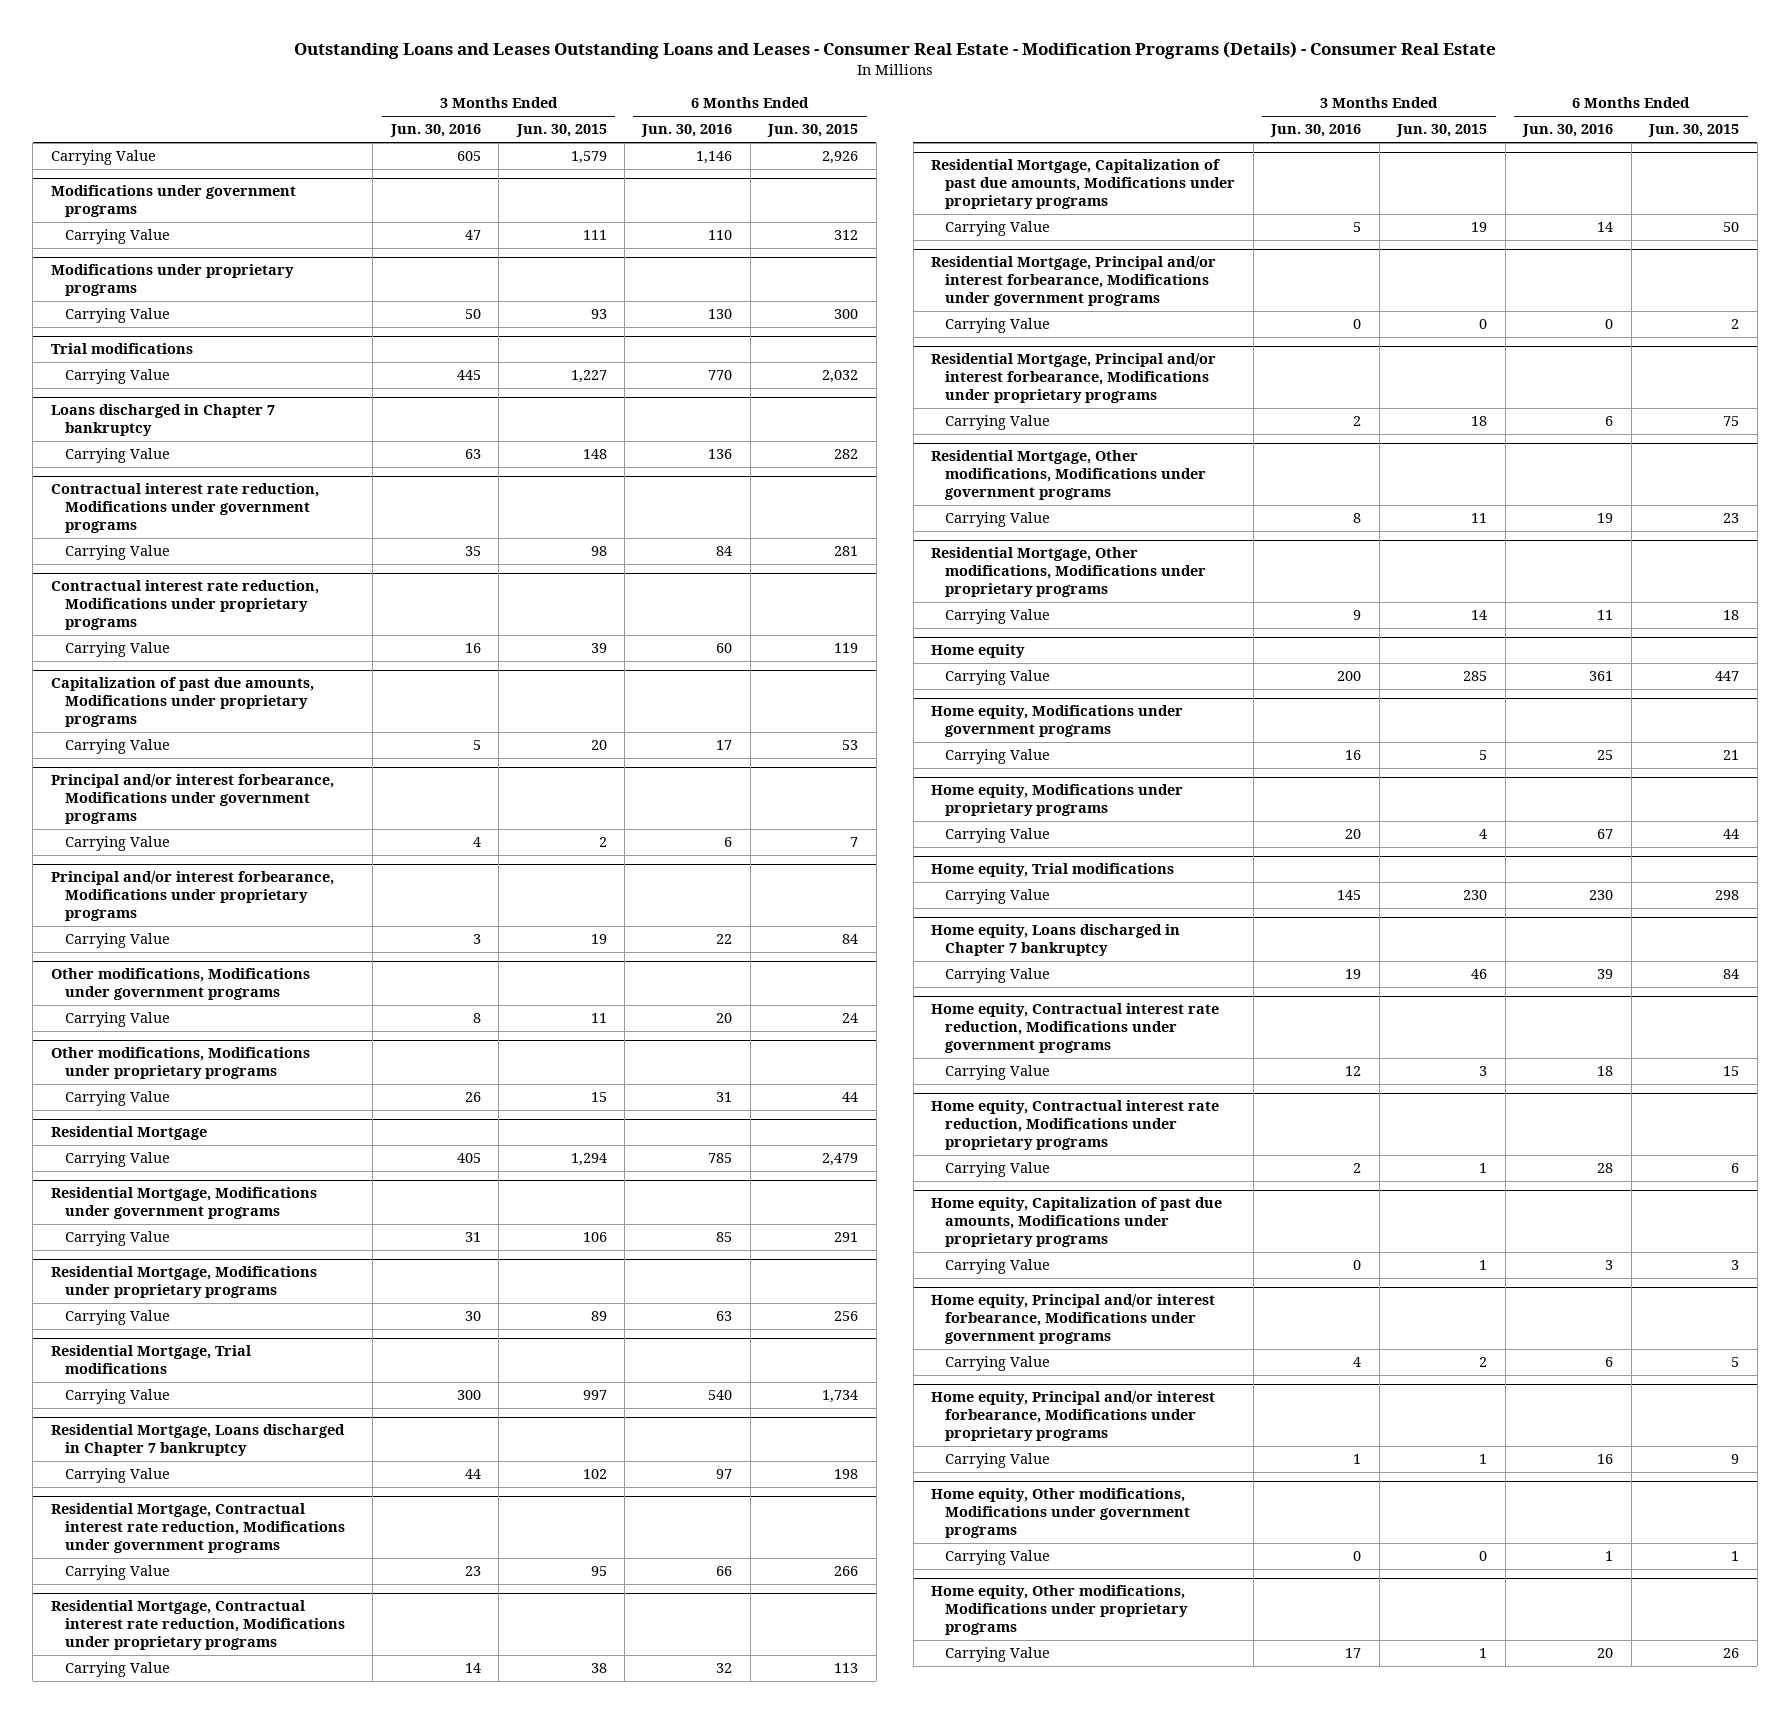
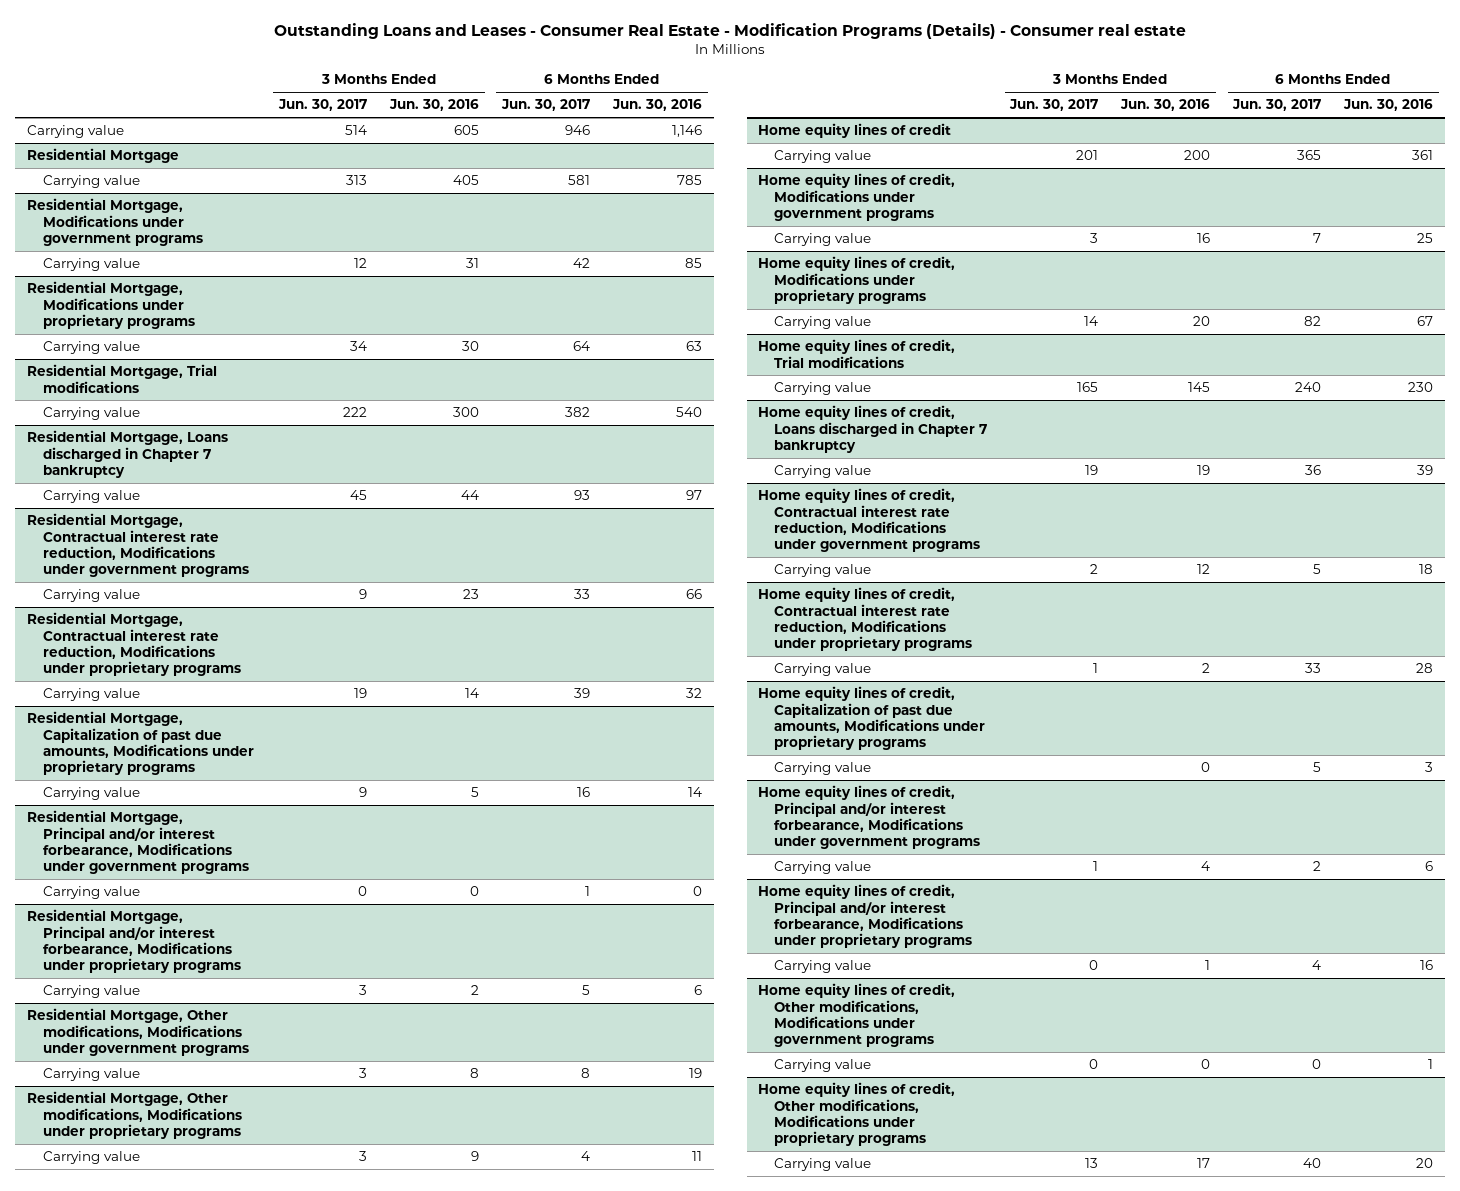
- Outstanding Loans and Leases Outstanding Loans and Leases - Consumer Real Estate - Modification Programs (Details) - Consumer Real Estate
+ Outstanding Loans and Leases - Consumer Real Estate - Modification Programs (Details) - Consumer real estate
- | 3 Months Ended Jun. 30, 2016 | 3 Months Ended Jun. 30, 2015 | 6 Months Ended Jun. 30, 2016 | 6 Months Ended Jun. 30, 2015
+ | 3 Months Ended Jun. 30, 2017 | 3 Months Ended Jun. 30, 2016 | 6 Months Ended Jun. 30, 2017 | 6 Months Ended Jun. 30, 2016
- Carrying Value | 605 | 1,579 | 1,146 | 2,926
- Modifications under government programs
- Carrying Value | 47 | 111 | 110 | 312
- Modifications under proprietary programs
- Carrying Value | 50 | 93 | 130 | 300
- Trial modifications
- Carrying Value | 445 | 1,227 | 770 | 2,032
- Loans discharged in Chapter 7 bankruptcy
- Carrying Value | 63 | 148 | 136 | 282
- Contractual interest rate reduction, Modifications under government programs
- Carrying Value | 35 | 98 | 84 | 281
- Contractual interest rate reduction, Modifications under proprietary programs
- Carrying Value | 16 | 39 | 60 | 119
- Capitalization of past due amounts, Modifications under proprietary programs
- Carrying Value | 5 | 20 | 17 | 53
- Principal and/or interest forbearance, Modifications under government programs
- Carrying Value | 4 | 2 | 6 | 7
- Principal and/or interest forbearance, Modifications under proprietary programs
- Carrying Value | 3 | 19 | 22 | 84
- Other modifications, Modifications under government programs
- Carrying Value | 8 | 11 | 20 | 24
- Other modifications, Modifications under proprietary programs
- Carrying Value | 26 | 15 | 31 | 44
+ Carrying value | 514 | 605 | 946 | 1,146
@ Residential Mortgage
- Carrying Value | 405 | 1,294 | 785 | 2,479
+ Carrying value | 313 | 405 | 581 | 785
@ Residential Mortgage, Modifications under government programs
- Carrying Value | 31 | 106 | 85 | 291
+ Carrying value | 12 | 31 | 42 | 85
@ Residential Mortgage, Modifications under proprietary programs
- Carrying Value | 30 | 89 | 63 | 256
+ Carrying value | 34 | 30 | 64 | 63
@ Residential Mortgage, Trial modifications
- Carrying Value | 300 | 997 | 540 | 1,734
+ Carrying value | 222 | 300 | 382 | 540
@ Residential Mortgage, Loans discharged in Chapter 7 bankruptcy
- Carrying Value | 44 | 102 | 97 | 198
+ Carrying value | 45 | 44 | 93 | 97
@ Residential Mortgage, Contractual interest rate reduction, Modifications under government programs
- Carrying Value | 23 | 95 | 66 | 266
+ Carrying value | 9 | 23 | 33 | 66
@ Residential Mortgage, Contractual interest rate reduction, Modifications under proprietary programs
- Carrying Value | 14 | 38 | 32 | 113
+ Carrying value | 19 | 14 | 39 | 32
@ Residential Mortgage, Capitalization of past due amounts, Modifications under proprietary programs
- Carrying Value | 5 | 19 | 14 | 50
+ Carrying value | 9 | 5 | 16 | 14
@ Residential Mortgage, Principal and/or interest forbearance, Modifications under government programs
- Carrying Value | 0 | 0 | 0 | 2
+ Carrying value | 0 | 0 | 1 | 0
@ Residential Mortgage, Principal and/or interest forbearance, Modifications under proprietary programs
- Carrying Value | 2 | 18 | 6 | 75
+ Carrying value | 3 | 2 | 5 | 6
@ Residential Mortgage, Other modifications, Modifications under government programs
- Carrying Value | 8 | 11 | 19 | 23
+ Carrying value | 3 | 8 | 8 | 19
@ Residential Mortgage, Other modifications, Modifications under proprietary programs
- Carrying Value | 9 | 14 | 11 | 18
- Home equity
- Carrying Value | 200 | 285 | 361 | 447
- Home equity, Modifications under government programs
- Carrying Value | 16 | 5 | 25 | 21
- Home equity, Modifications under proprietary programs
- Carrying Value | 20 | 4 | 67 | 44
- Home equity, Trial modifications
- Carrying Value | 145 | 230 | 230 | 298
- Home equity, Loans discharged in Chapter 7 bankruptcy
- Carrying Value | 19 | 46 | 39 | 84
- Home equity, Contractual interest rate reduction, Modifications under government programs
- Carrying Value | 12 | 3 | 18 | 15
- Home equity, Contractual interest rate reduction, Modifications under proprietary programs
- Carrying Value | 2 | 1 | 28 | 6
- Home equity, Capitalization of past due amounts, Modifications under proprietary programs
- Carrying Value | 0 | 1 | 3 | 3
- Home equity, Principal and/or interest forbearance, Modifications under government programs
- Carrying Value | 4 | 2 | 6 | 5
- Home equity, Principal and/or interest forbearance, Modifications under proprietary programs
- Carrying Value | 1 | 1 | 16 | 9
- Home equity, Other modifications, Modifications under government programs
- Carrying Value | 0 | 0 | 1 | 1
- Home equity, Other modifications, Modifications under proprietary programs
- Carrying Value | 17 | 1 | 20 | 26
@ Residential Mortgage, Other modifications, Modifications under proprietary programs
+ Carrying value | 3 | 9 | 4 | 11
+ Home equity lines of credit
+ Carrying value | 201 | 200 | 365 | 361
+ Home equity lines of credit, Modifications under government programs
+ Carrying value | 3 | 16 | 7 | 25
+ Home equity lines of credit, Modifications under proprietary programs
+ Carrying value | 14 | 20 | 82 | 67
+ Home equity lines of credit, Trial modifications
+ Carrying value | 165 | 145 | 240 | 230
+ Home equity lines of credit, Loans discharged in Chapter 7 bankruptcy
+ Carrying value | 19 | 19 | 36 | 39
+ Home equity lines of credit, Contractual interest rate reduction, Modifications under government programs
+ Carrying value | 2 | 12 | 5 | 18
+ Home equity lines of credit, Contractual interest rate reduction, Modifications under proprietary programs
+ Carrying value | 1 | 2 | 33 | 28
+ Home equity lines of credit, Capitalization of past due amounts, Modifications under proprietary programs
+ Carrying value | | 0 | 5 | 3
+ Home equity lines of credit, Principal and/or interest forbearance, Modifications under government programs
+ Carrying value | 1 | 4 | 2 | 6
+ Home equity lines of credit, Principal and/or interest forbearance, Modifications under proprietary programs
+ Carrying value | 0 | 1 | 4 | 16
+ Home equity lines of credit, Other modifications, Modifications under government programs
+ Carrying value | 0 | 0 | 0 | 1
+ Home equity lines of credit, Other modifications, Modifications under proprietary programs
+ Carrying value | 13 | 17 | 40 | 20

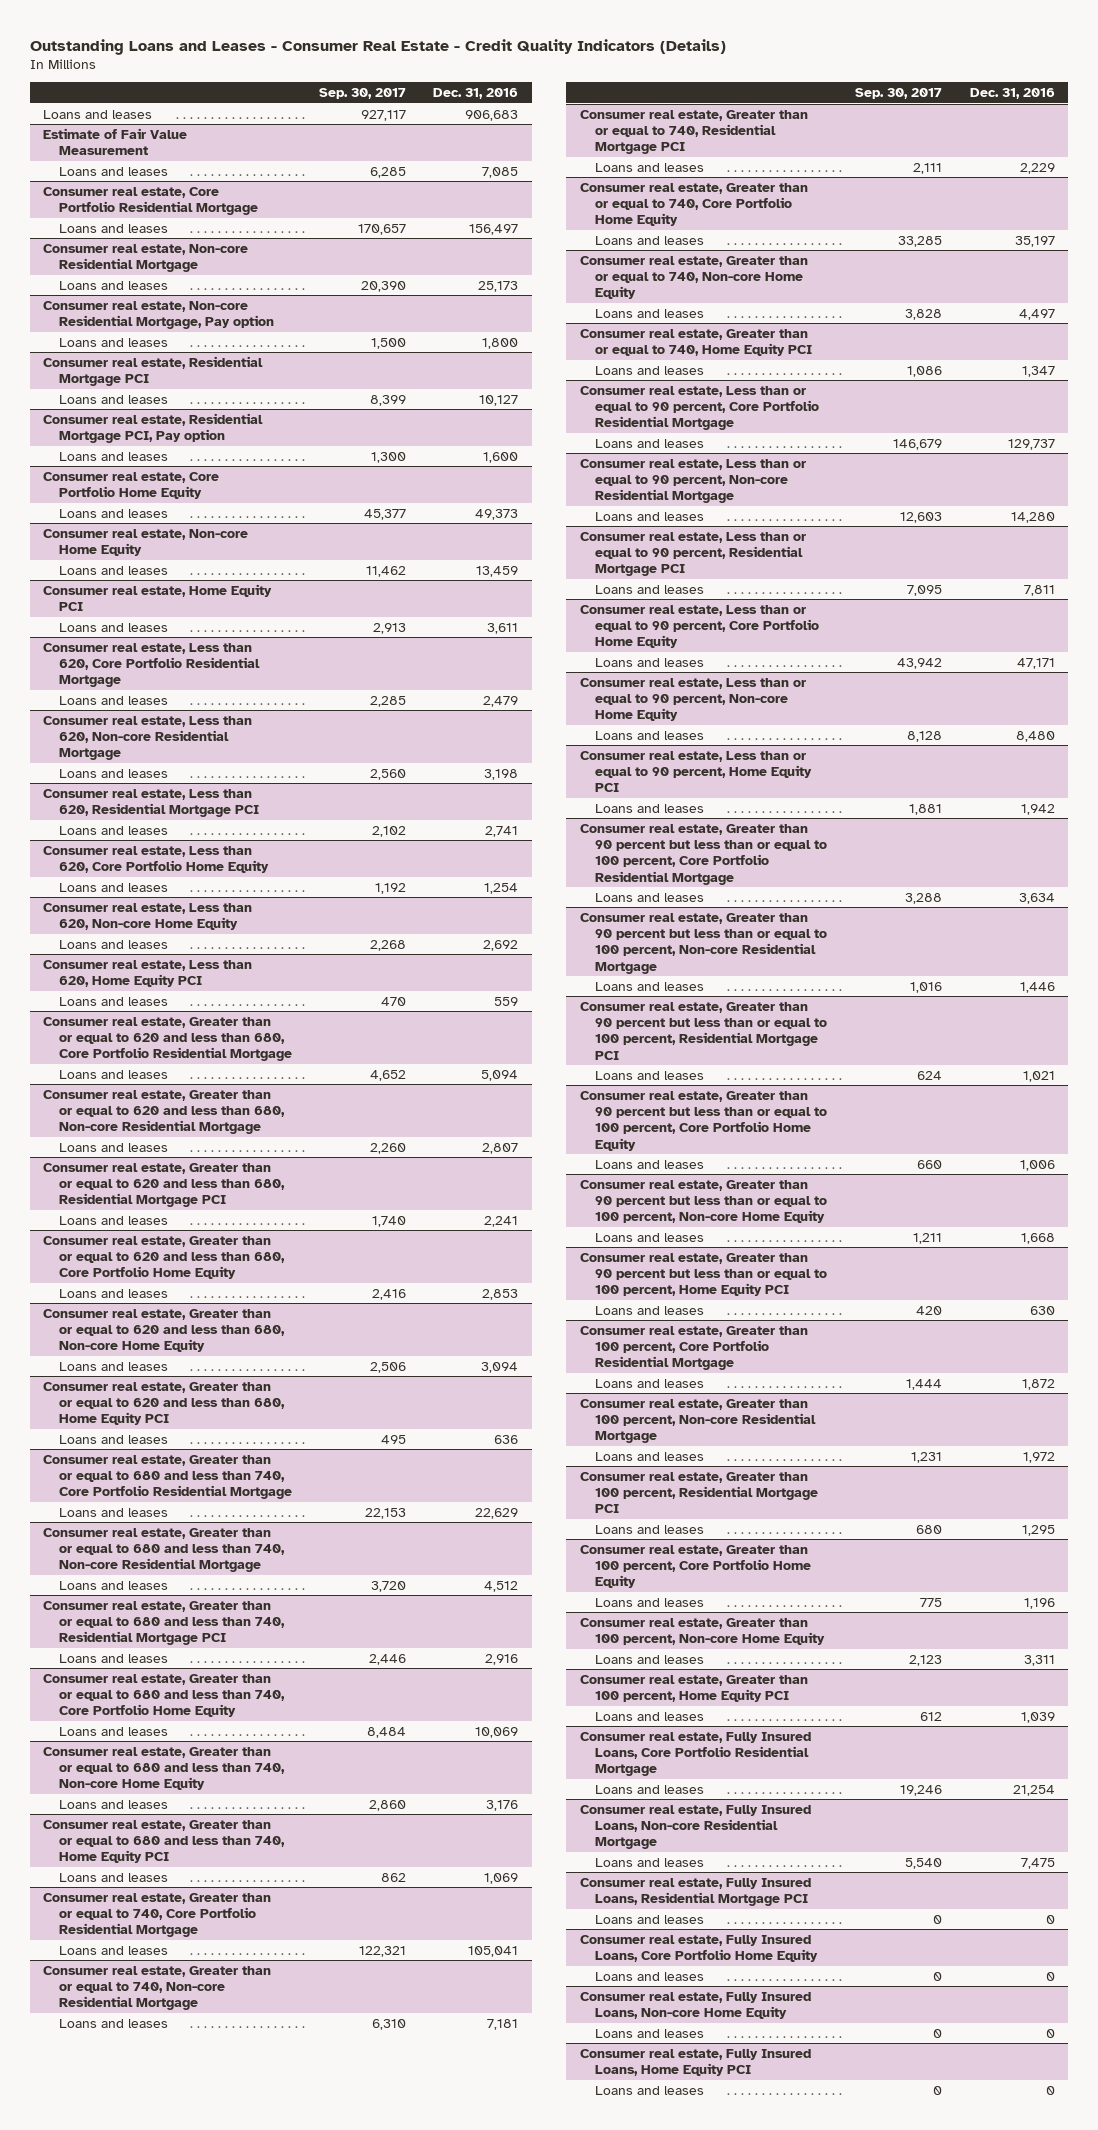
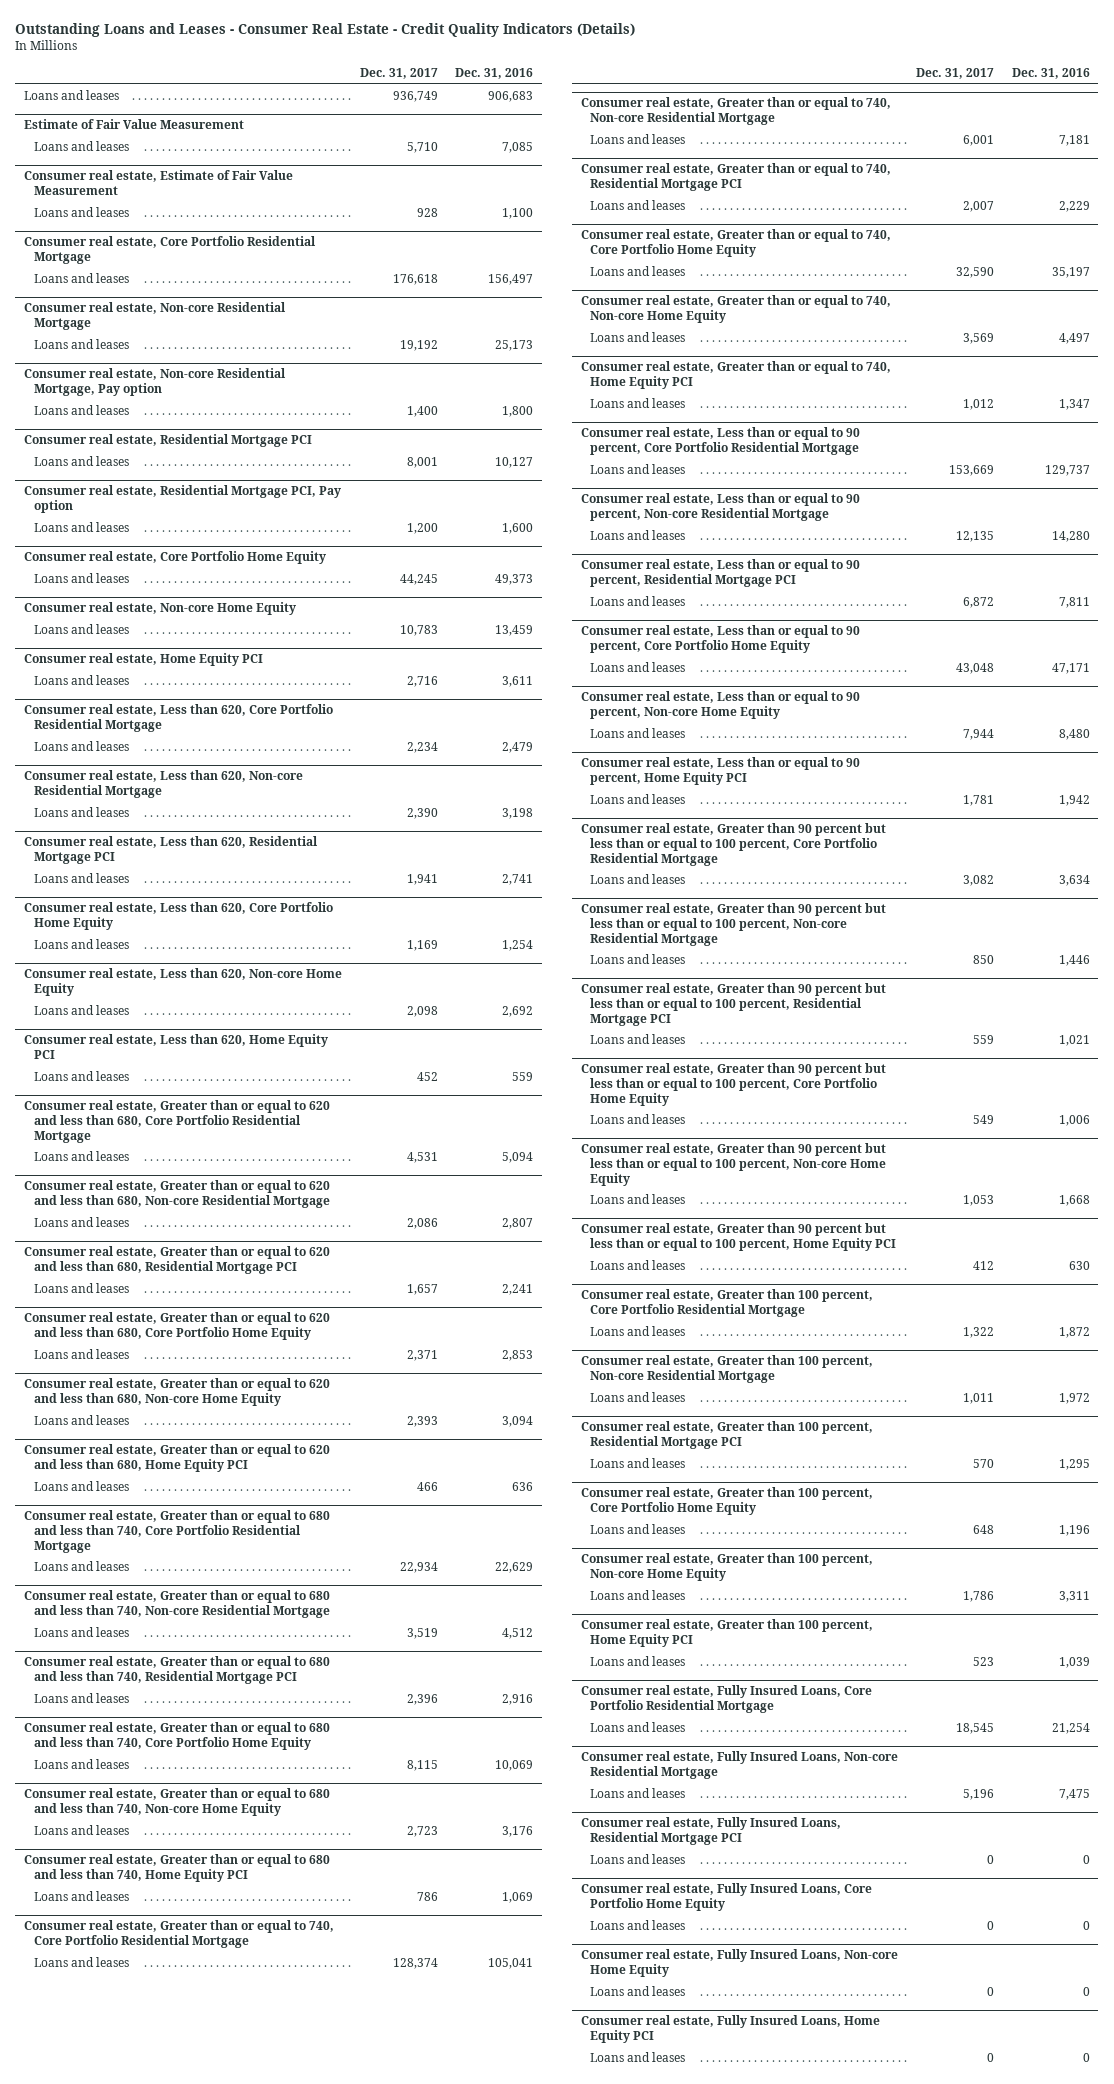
- | Sep. 30, 2017 | Dec. 31, 2016
+ | Dec. 31, 2017 | Dec. 31, 2016
+ Consumer real estate, Estimate of Fair Value Measurement
+ Loans and leases | 928 | 1,100

